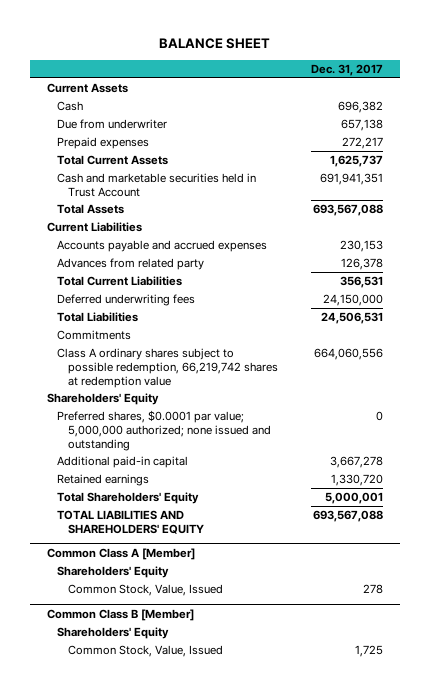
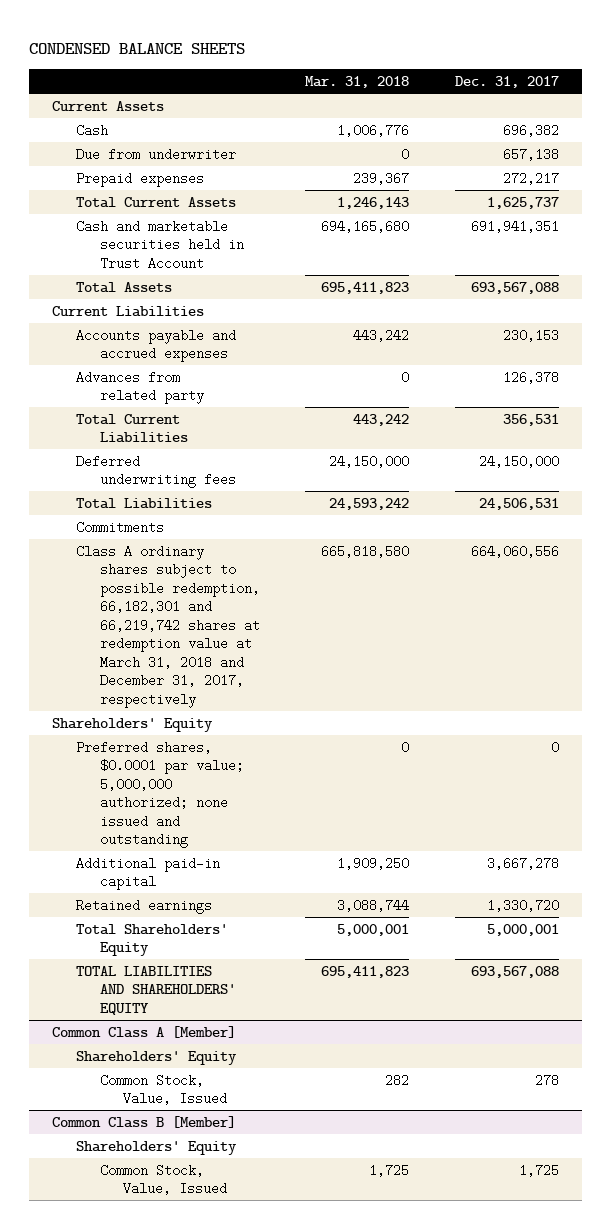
- BALANCE SHEET
+ CONDENSED BALANCE SHEETS
- | Dec. 31, 2017
+ | Mar. 31, 2018 | Dec. 31, 2017
- Class A ordinary shares subject to possible redemption, 66,219,742 shares at redemption value | 664,060,556
+ Class A ordinary shares subject to possible redemption, 66,182,301 and 66,219,742 shares at redemption value at March 31, 2018 and December 31, 2017, respectively | 665,818,580 | 664,060,556

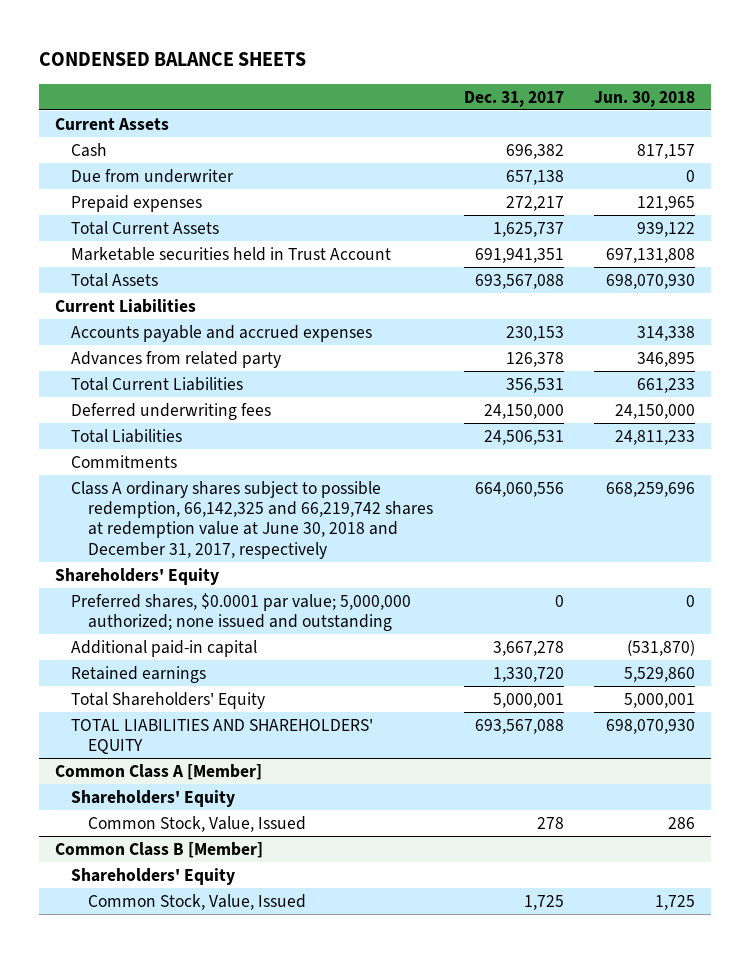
- | Mar. 31, 2018 | Dec. 31, 2017
+ | Dec. 31, 2017 | Jun. 30, 2018
- Cash and marketable securities held in Trust Account | 694,165,680 | 691,941,351
+ Marketable securities held in Trust Account | 691,941,351 | 697,131,808
- Class A ordinary shares subject to possible redemption, 66,182,301 and 66,219,742 shares at redemption value at March 31, 2018 and December 31, 2017, respectively | 665,818,580 | 664,060,556
+ Class A ordinary shares subject to possible redemption, 66,142,325 and 66,219,742 shares at redemption value at June 30, 2018 and December 31, 2017, respectively | 664,060,556 | 668,259,696

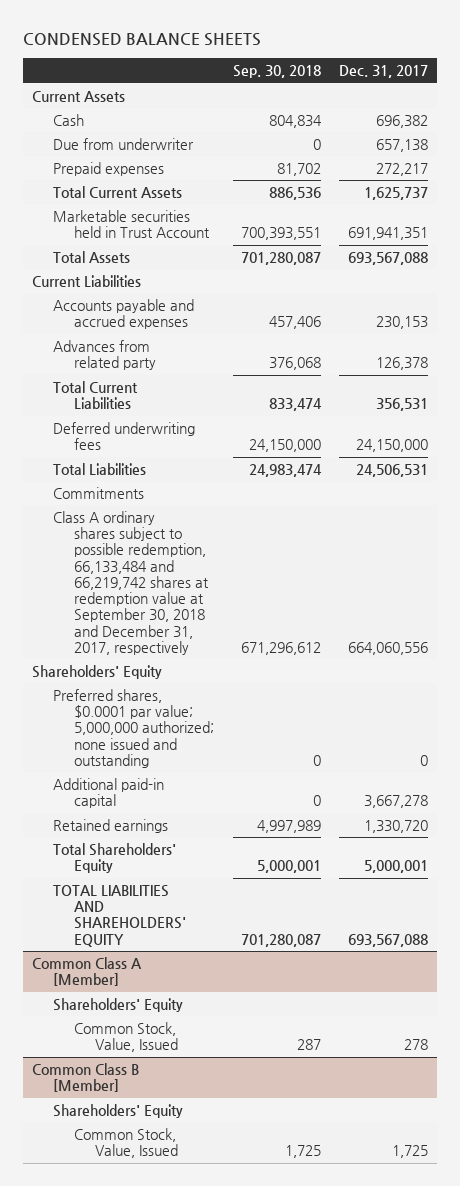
- | Dec. 31, 2017 | Jun. 30, 2018
+ | Sep. 30, 2018 | Dec. 31, 2017
- Class A ordinary shares subject to possible redemption, 66,142,325 and 66,219,742 shares at redemption value at June 30, 2018 and December 31, 2017, respectively | 664,060,556 | 668,259,696
+ Class A ordinary shares subject to possible redemption, 66,133,484 and 66,219,742 shares at redemption value at September 30, 2018 and December 31, 2017, respectively | 671,296,612 | 664,060,556

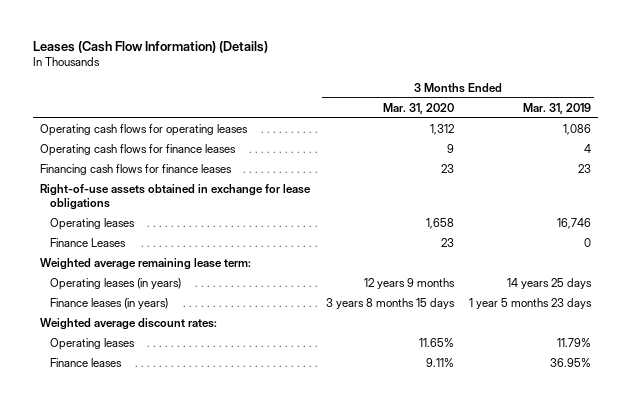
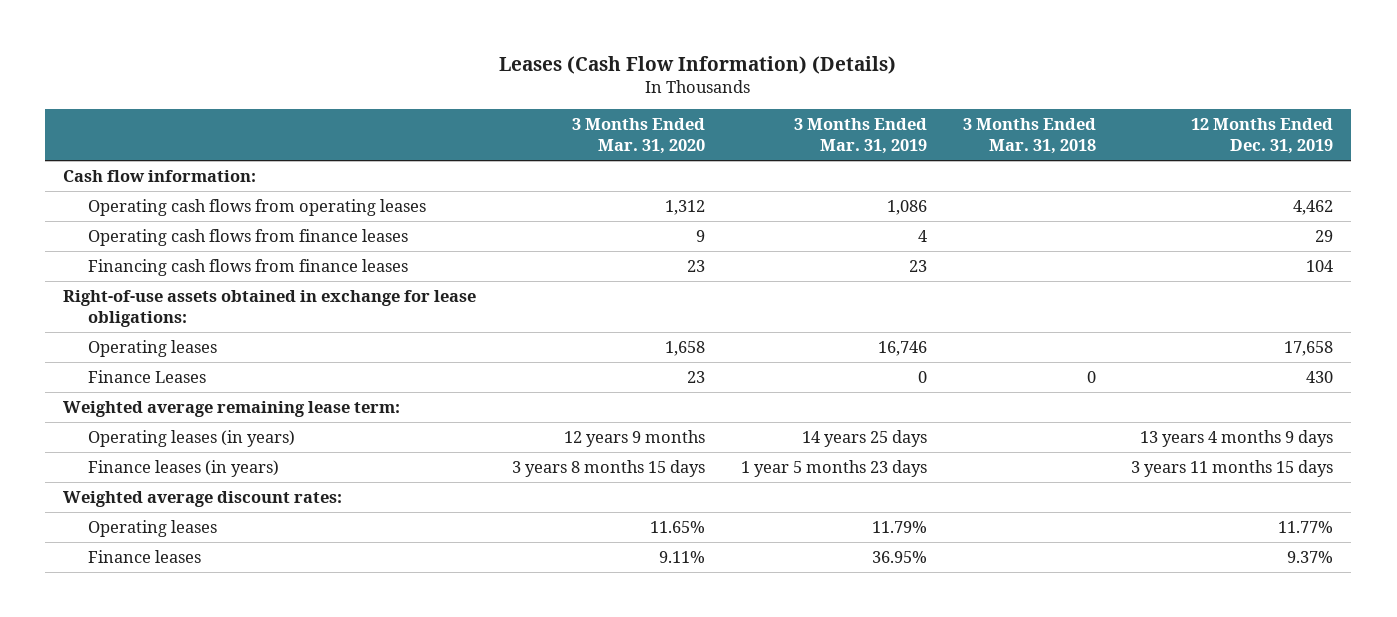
- | 3 Months Ended Mar. 31, 2020 | 3 Months Ended Mar. 31, 2019
+ | 3 Months Ended Mar. 31, 2020 | 3 Months Ended Mar. 31, 2019 | 3 Months Ended Mar. 31, 2018 | 12 Months Ended Dec. 31, 2019
- Operating cash flows for operating leases | 1,312 | 1,086
- Operating cash flows for finance leases | 9 | 4
- Financing cash flows for finance leases | 23 | 23
- Right-of-use assets obtained in exchange for lease obligations
+ Cash flow information:
+ Operating cash flows from operating leases | 1,312 | 1,086 | | 4,462
+ Operating cash flows from finance leases | 9 | 4 | | 29
+ Financing cash flows from finance leases | 23 | 23 | | 104
+ Right-of-use assets obtained in exchange for lease obligations:

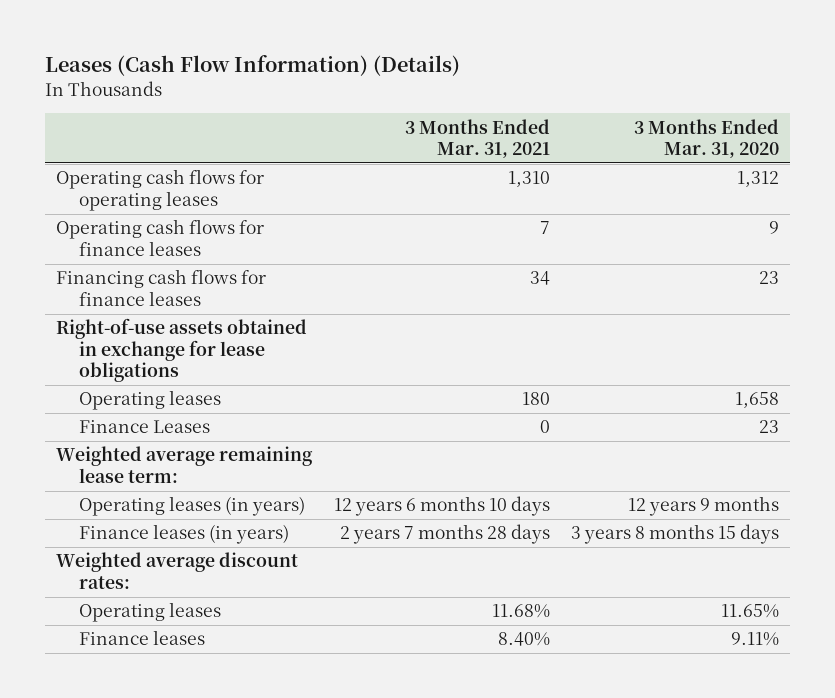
- | 3 Months Ended Mar. 31, 2020 | 3 Months Ended Mar. 31, 2019 | 3 Months Ended Mar. 31, 2018 | 12 Months Ended Dec. 31, 2019
+ | 3 Months Ended Mar. 31, 2021 | 3 Months Ended Mar. 31, 2020
- Cash flow information:
- Operating cash flows from operating leases | 1,312 | 1,086 | | 4,462
- Operating cash flows from finance leases | 9 | 4 | | 29
- Financing cash flows from finance leases | 23 | 23 | | 104
- Right-of-use assets obtained in exchange for lease obligations:
+ Operating cash flows for operating leases | 1,310 | 1,312
+ Operating cash flows for finance leases | 7 | 9
+ Financing cash flows for finance leases | 34 | 23
+ Right-of-use assets obtained in exchange for lease obligations

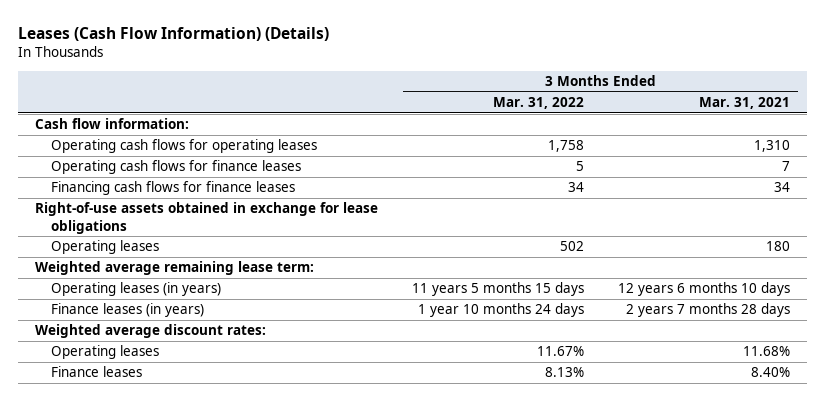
- | 3 Months Ended Mar. 31, 2021 | 3 Months Ended Mar. 31, 2020
+ | 3 Months Ended Mar. 31, 2022 | 3 Months Ended Mar. 31, 2021
+ Cash flow information:
- Finance Leases | 0 | 23

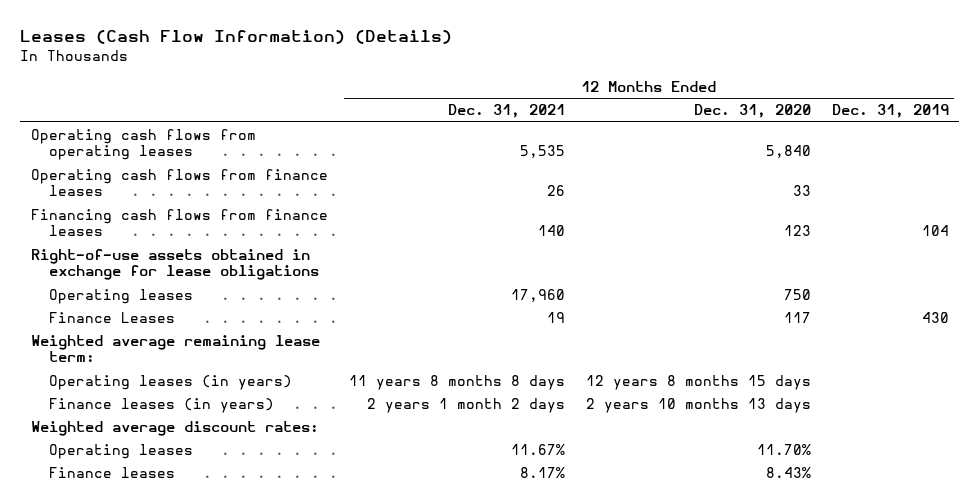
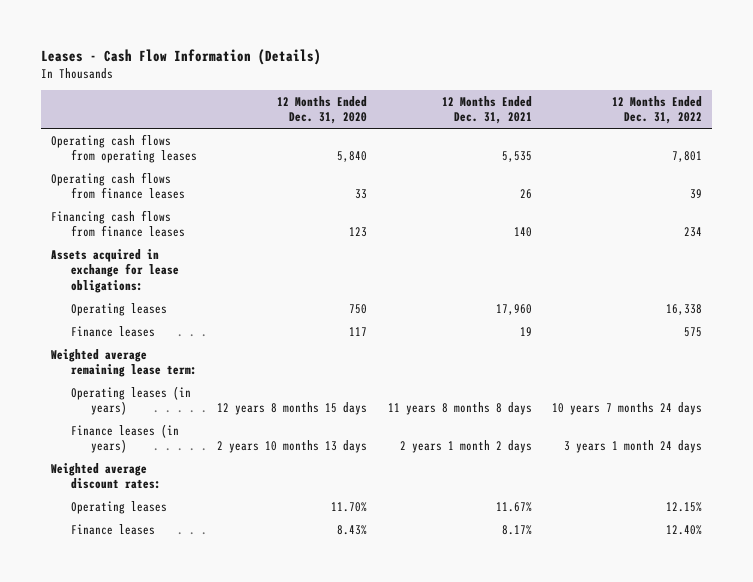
- Leases (Cash Flow Information) (Details)
+ Leases - Cash Flow Information (Details)
- | 12 Months Ended Dec. 31, 2021 | 12 Months Ended Dec. 31, 2020 | 12 Months Ended Dec. 31, 2019
+ | 12 Months Ended Dec. 31, 2020 | 12 Months Ended Dec. 31, 2021 | 12 Months Ended Dec. 31, 2022
- Right-of-use assets obtained in exchange for lease obligations
+ Assets acquired in exchange for lease obligations:
- Finance Leases | 19 | 117 | 430
+ Finance leases | 117 | 19 | 575

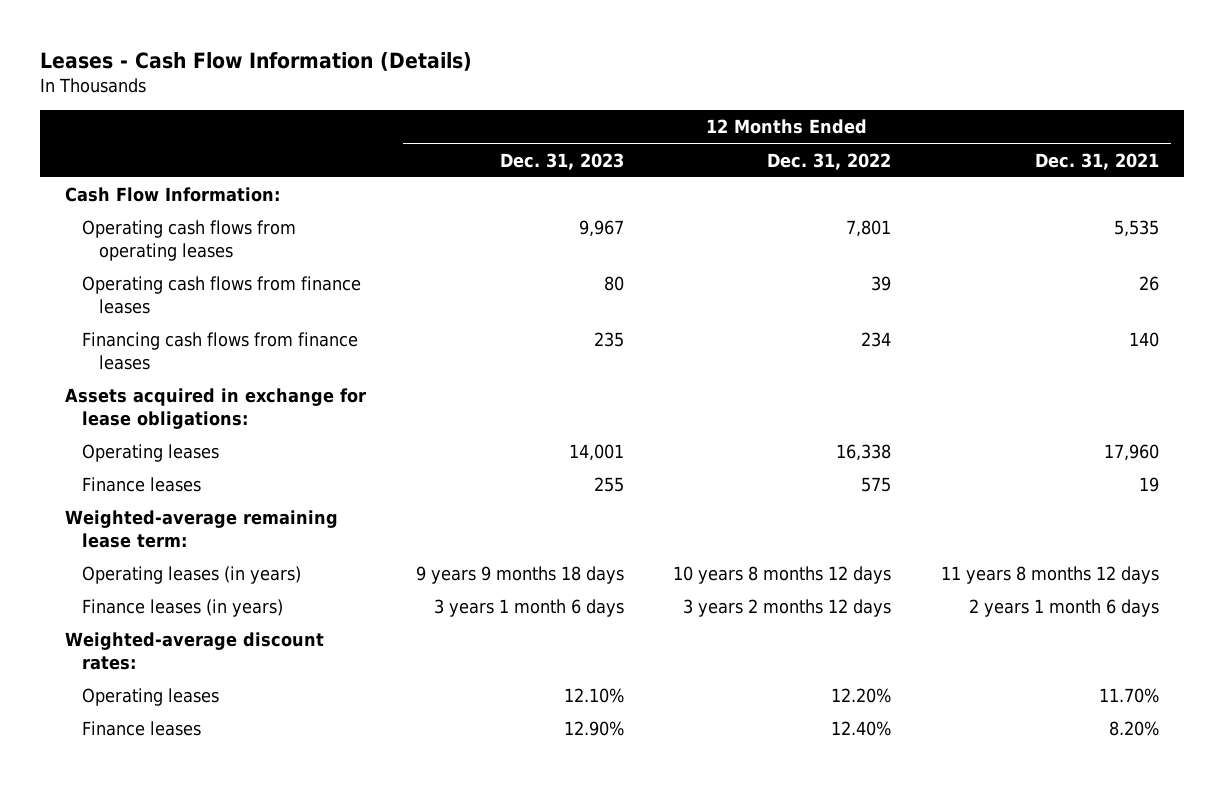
- | 12 Months Ended Dec. 31, 2020 | 12 Months Ended Dec. 31, 2021 | 12 Months Ended Dec. 31, 2022
+ | 12 Months Ended Dec. 31, 2023 | 12 Months Ended Dec. 31, 2022 | 12 Months Ended Dec. 31, 2021
+ Cash Flow Information:
- Weighted average remaining lease term:
- Operating leases (in years) | 12 years 8 months 15 days | 11 years 8 months 8 days | 10 years 7 months 24 days
- Finance leases (in years) | 2 years 10 months 13 days | 2 years 1 month 2 days | 3 years 1 month 24 days
- Weighted average discount rates:
- Operating leases | 11.70% | 11.67% | 12.15%
- Finance leases | 8.43% | 8.17% | 12.40%
+ Weighted-average remaining lease term:
+ Operating leases (in years) | 9 years 9 months 18 days | 10 years 8 months 12 days | 11 years 8 months 12 days
+ Finance leases (in years) | 3 years 1 month 6 days | 3 years 2 months 12 days | 2 years 1 month 6 days
+ Weighted-average discount rates:
+ Operating leases | 12.10% | 12.20% | 11.70%
+ Finance leases | 12.90% | 12.40% | 8.20%

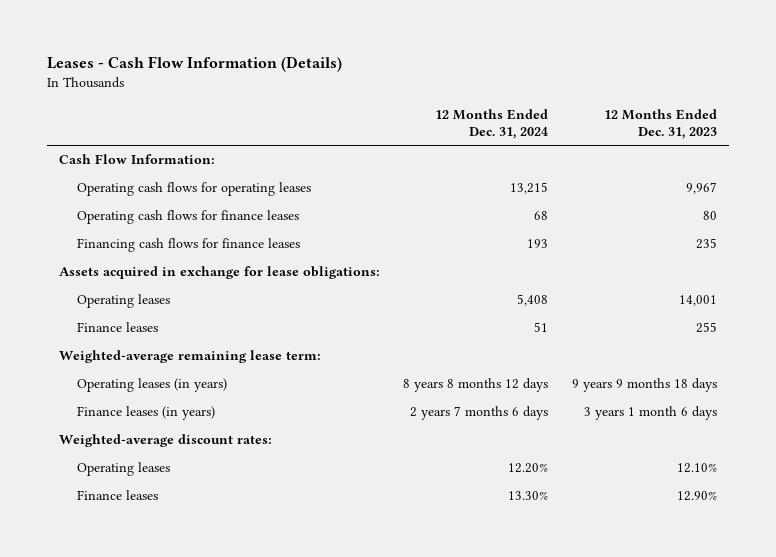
- | 12 Months Ended Dec. 31, 2023 | 12 Months Ended Dec. 31, 2022 | 12 Months Ended Dec. 31, 2021
+ | 12 Months Ended Dec. 31, 2024 | 12 Months Ended Dec. 31, 2023
- Operating cash flows from operating leases | 9,967 | 7,801 | 5,535
- Operating cash flows from finance leases | 80 | 39 | 26
- Financing cash flows from finance leases | 235 | 234 | 140
+ Operating cash flows for operating leases | 13,215 | 9,967
+ Operating cash flows for finance leases | 68 | 80
+ Financing cash flows for finance leases | 193 | 235

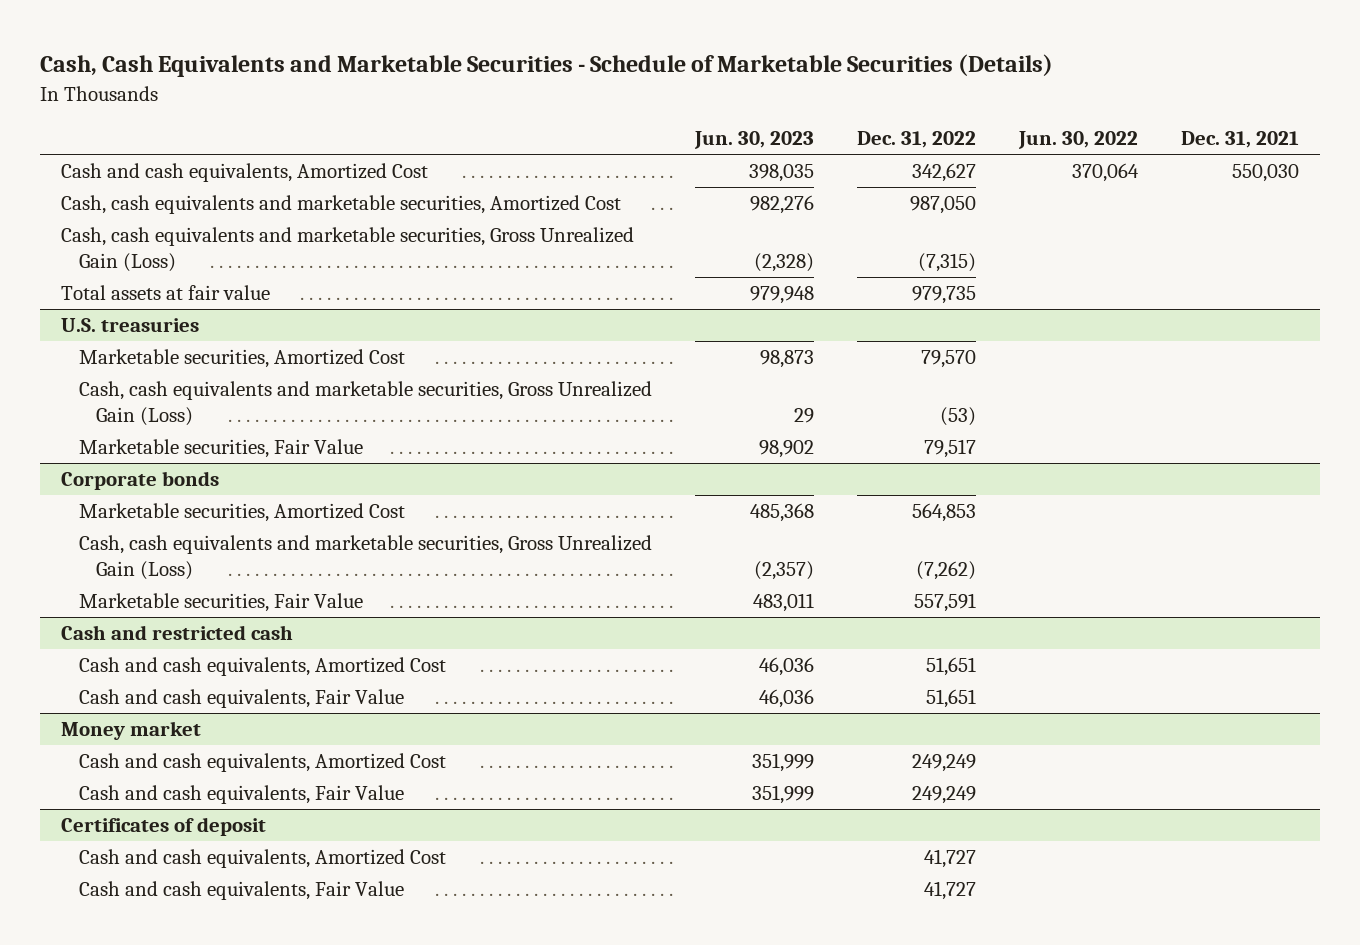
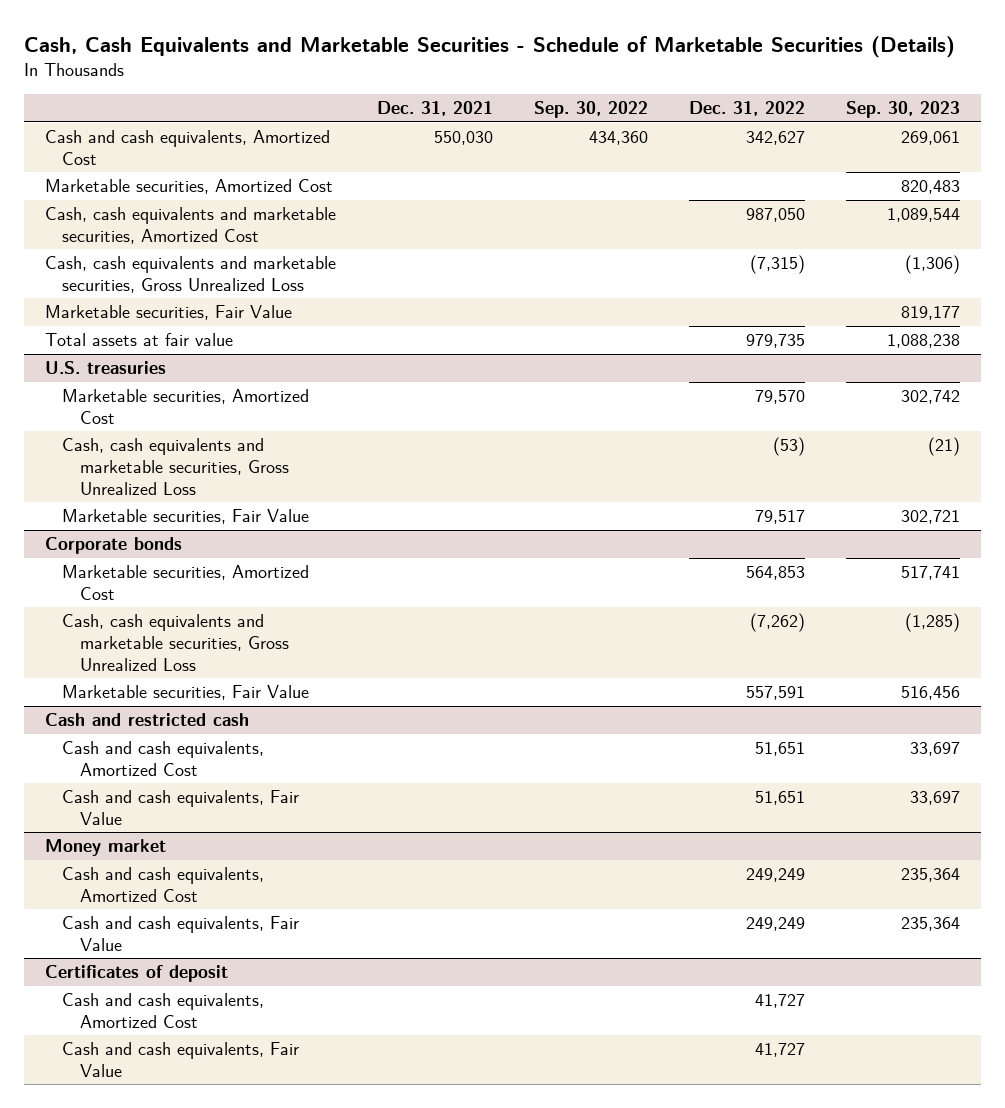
- | Jun. 30, 2023 | Dec. 31, 2022 | Jun. 30, 2022 | Dec. 31, 2021
+ | Dec. 31, 2021 | Sep. 30, 2022 | Dec. 31, 2022 | Sep. 30, 2023
+ Marketable securities, Amortized Cost | | | | 820,483
- Cash, cash equivalents and marketable securities, Gross Unrealized Gain (Loss) | (2,328) | (7,315) | |
+ Cash, cash equivalents and marketable securities, Gross Unrealized Loss | | | (7,315) | (1,306)
+ Marketable securities, Fair Value | | | | 819,177
@ U.S. treasuries
- Cash, cash equivalents and marketable securities, Gross Unrealized Gain (Loss) | 29 | (53) | |
+ Cash, cash equivalents and marketable securities, Gross Unrealized Loss | | | (53) | (21)
@ Corporate bonds
- Cash, cash equivalents and marketable securities, Gross Unrealized Gain (Loss) | (2,357) | (7,262) | |
+ Cash, cash equivalents and marketable securities, Gross Unrealized Loss | | | (7,262) | (1,285)

